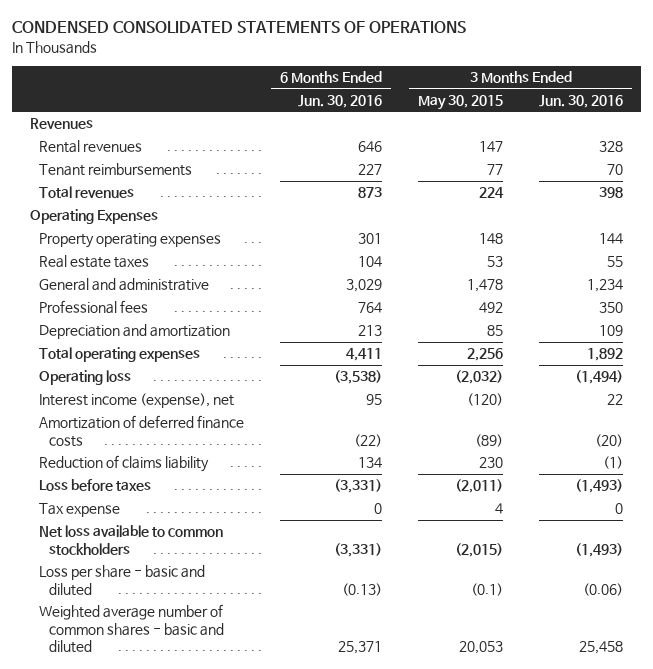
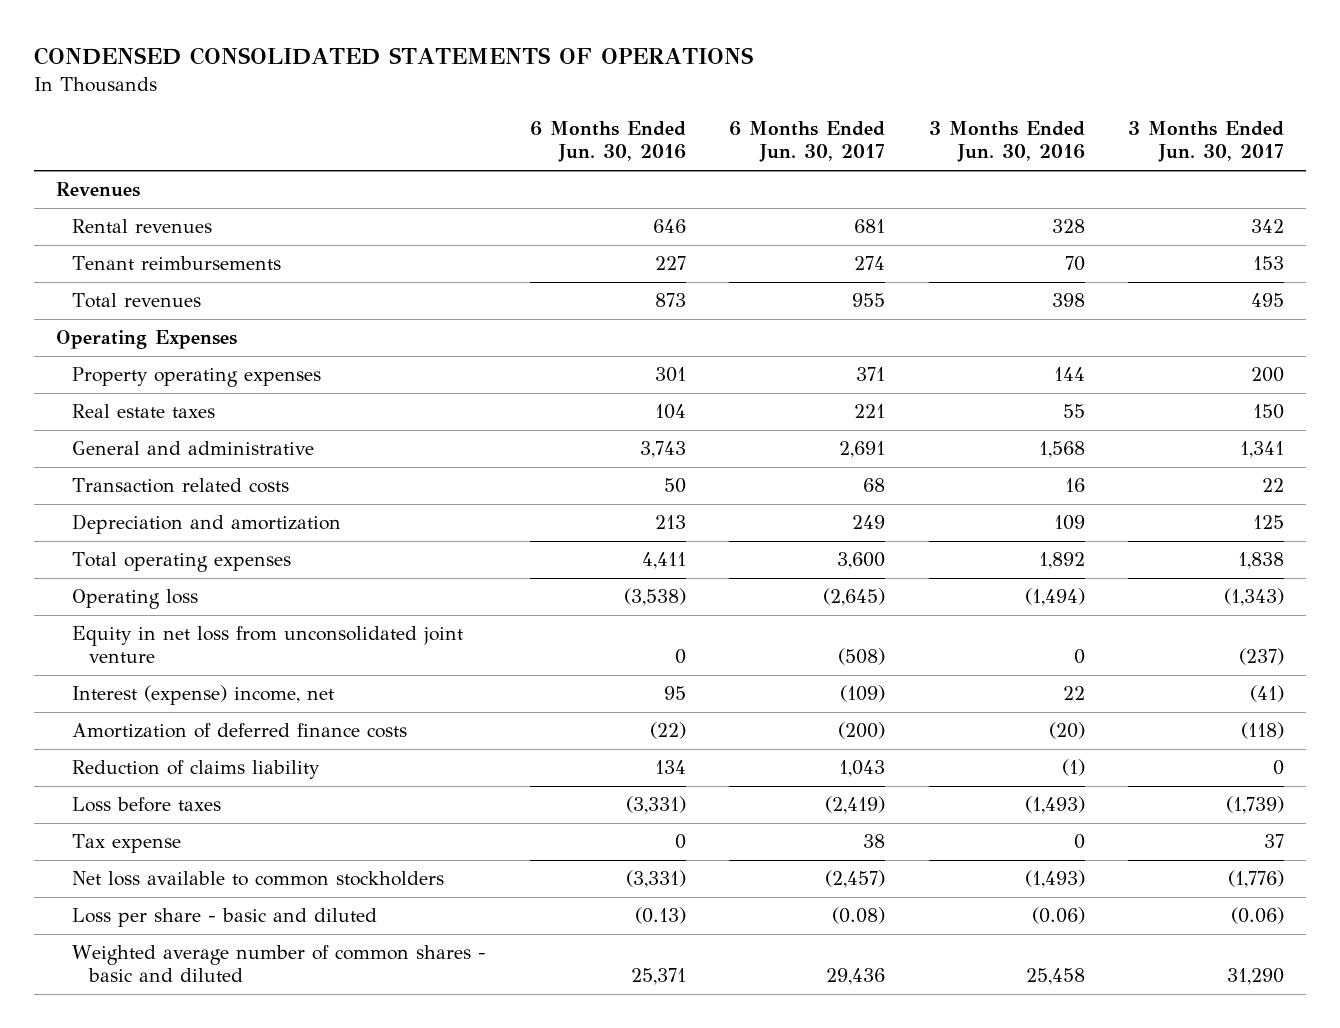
- | 6 Months Ended Jun. 30, 2016 | 3 Months Ended May 30, 2015 | 3 Months Ended Jun. 30, 2016
+ | 6 Months Ended Jun. 30, 2016 | 6 Months Ended Jun. 30, 2017 | 3 Months Ended Jun. 30, 2016 | 3 Months Ended Jun. 30, 2017
- General and administrative | 3,029 | 1,478 | 1,234
- Professional fees | 764 | 492 | 350
+ General and administrative | 3,743 | 2,691 | 1,568 | 1,341
+ Transaction related costs | 50 | 68 | 16 | 22
- Interest income (expense), net | 95 | (120) | 22
+ Equity in net loss from unconsolidated joint venture | 0 | (508) | 0 | (237)
+ Interest (expense) income, net | 95 | (109) | 22 | (41)

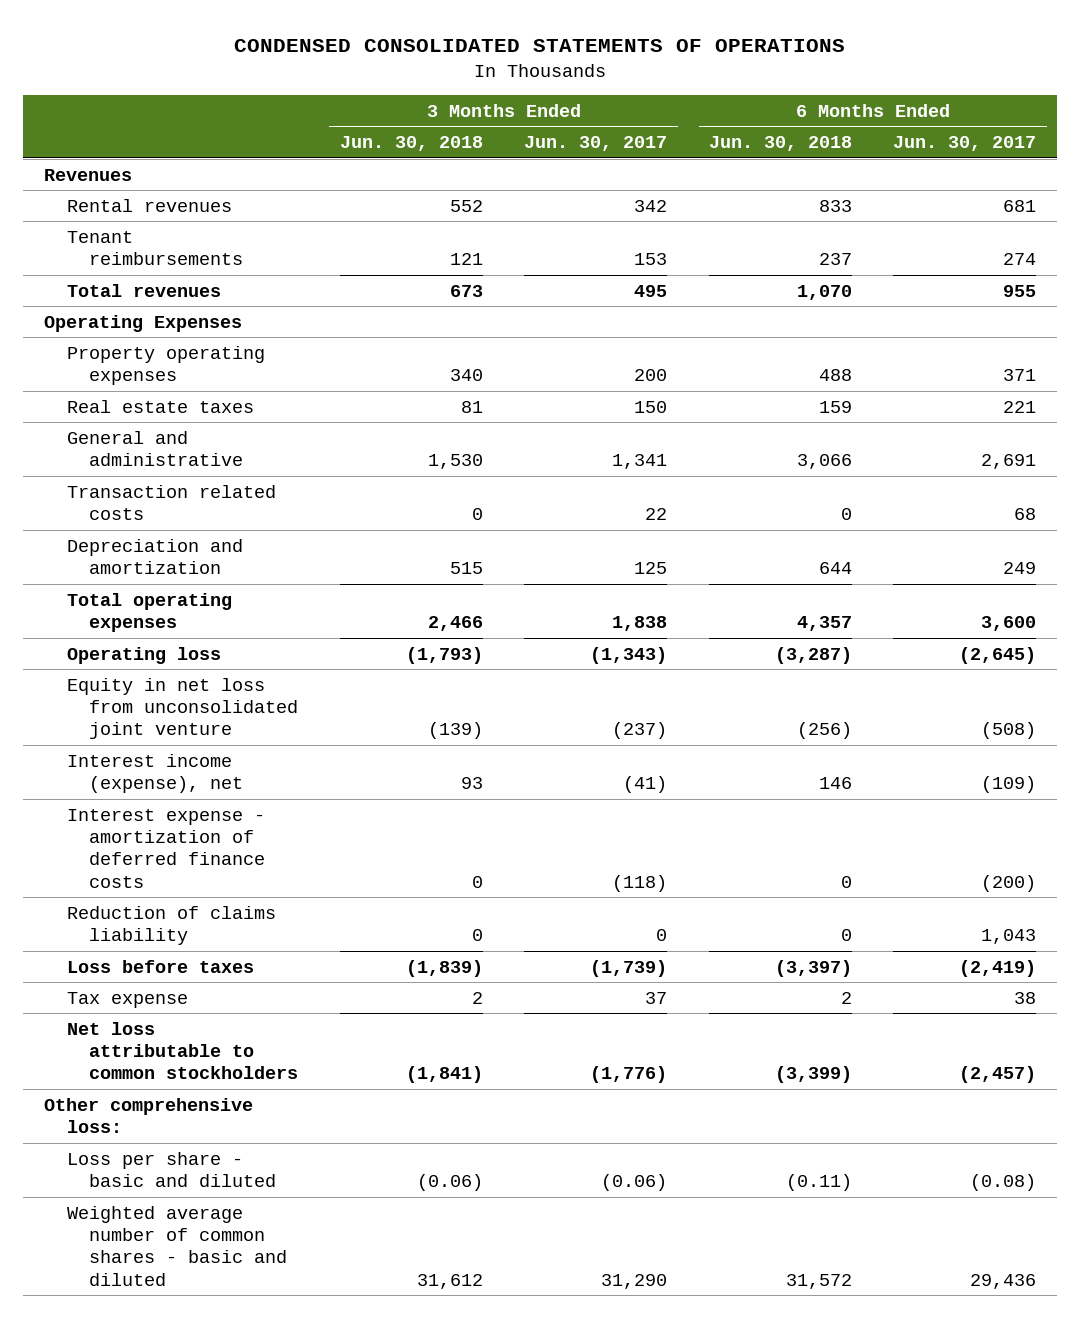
- | 6 Months Ended Jun. 30, 2016 | 6 Months Ended Jun. 30, 2017 | 3 Months Ended Jun. 30, 2016 | 3 Months Ended Jun. 30, 2017
+ | 3 Months Ended Jun. 30, 2018 | 3 Months Ended Jun. 30, 2017 | 6 Months Ended Jun. 30, 2018 | 6 Months Ended Jun. 30, 2017
- Interest (expense) income, net | 95 | (109) | 22 | (41)
- Amortization of deferred finance costs | (22) | (200) | (20) | (118)
+ Interest income (expense), net | 93 | (41) | 146 | (109)
+ Interest expense - amortization of deferred finance costs | 0 | (118) | 0 | (200)
- Net loss available to common stockholders | (3,331) | (2,457) | (1,493) | (1,776)
+ Net loss attributable to common stockholders | (1,841) | (1,776) | (3,399) | (2,457)
+ Other comprehensive loss:

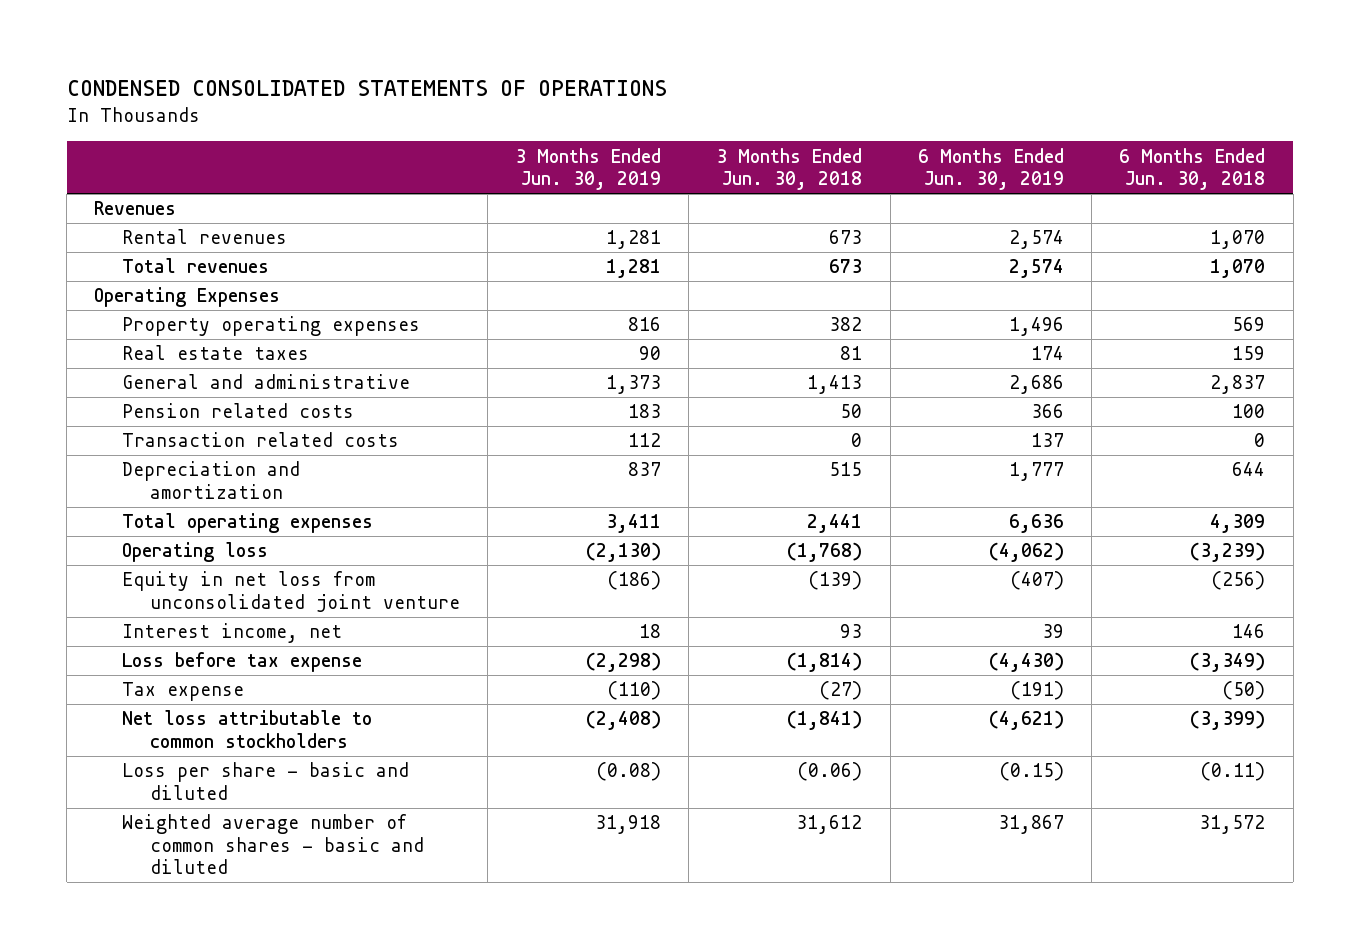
- | 3 Months Ended Jun. 30, 2018 | 3 Months Ended Jun. 30, 2017 | 6 Months Ended Jun. 30, 2018 | 6 Months Ended Jun. 30, 2017
+ | 3 Months Ended Jun. 30, 2019 | 3 Months Ended Jun. 30, 2018 | 6 Months Ended Jun. 30, 2019 | 6 Months Ended Jun. 30, 2018
- Rental revenues | 552 | 342 | 833 | 681
- Tenant reimbursements | 121 | 153 | 237 | 274
+ Rental revenues | 1,281 | 673 | 2,574 | 1,070
- Property operating expenses | 340 | 200 | 488 | 371
+ Property operating expenses | 816 | 382 | 1,496 | 569
- General and administrative | 1,530 | 1,341 | 3,066 | 2,691
+ General and administrative | 1,373 | 1,413 | 2,686 | 2,837
+ Pension related costs | 183 | 50 | 366 | 100
- Total operating expenses | 2,466 | 1,838 | 4,357 | 3,600
- Operating loss | (1,793) | (1,343) | (3,287) | (2,645)
+ Total operating expenses | 3,411 | 2,441 | 6,636 | 4,309
+ Operating loss | (2,130) | (1,768) | (4,062) | (3,239)
- Interest income (expense), net | 93 | (41) | 146 | (109)
- Interest expense - amortization of deferred finance costs | 0 | (118) | 0 | (200)
- Reduction of claims liability | 0 | 0 | 0 | 1,043
- Loss before taxes | (1,839) | (1,739) | (3,397) | (2,419)
- Tax expense | 2 | 37 | 2 | 38
+ Interest income, net | 18 | 93 | 39 | 146
+ Loss before tax expense | (2,298) | (1,814) | (4,430) | (3,349)
+ Tax expense | (110) | (27) | (191) | (50)
- Other comprehensive loss:

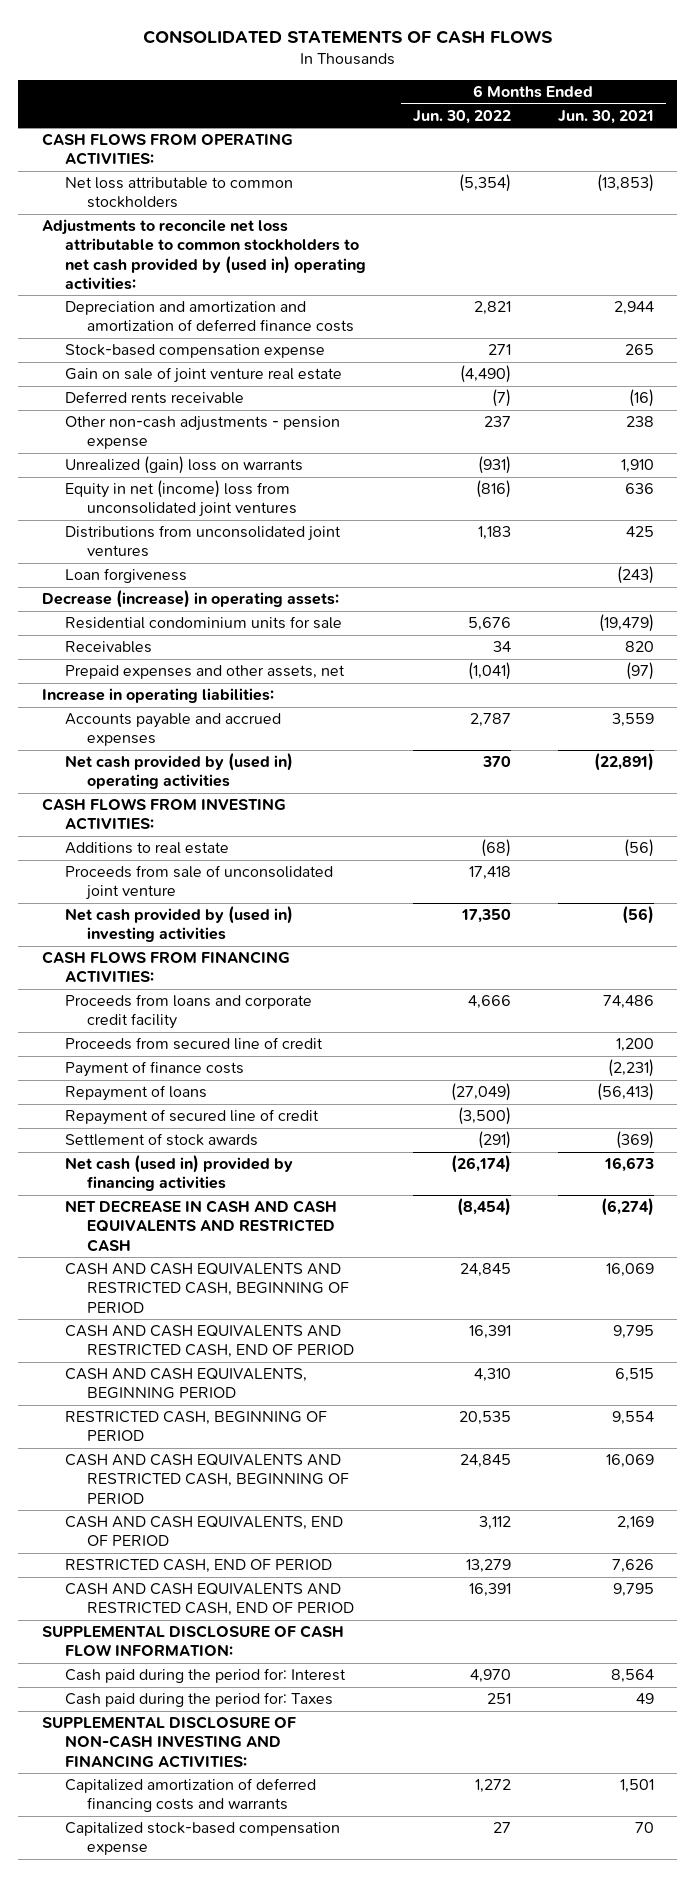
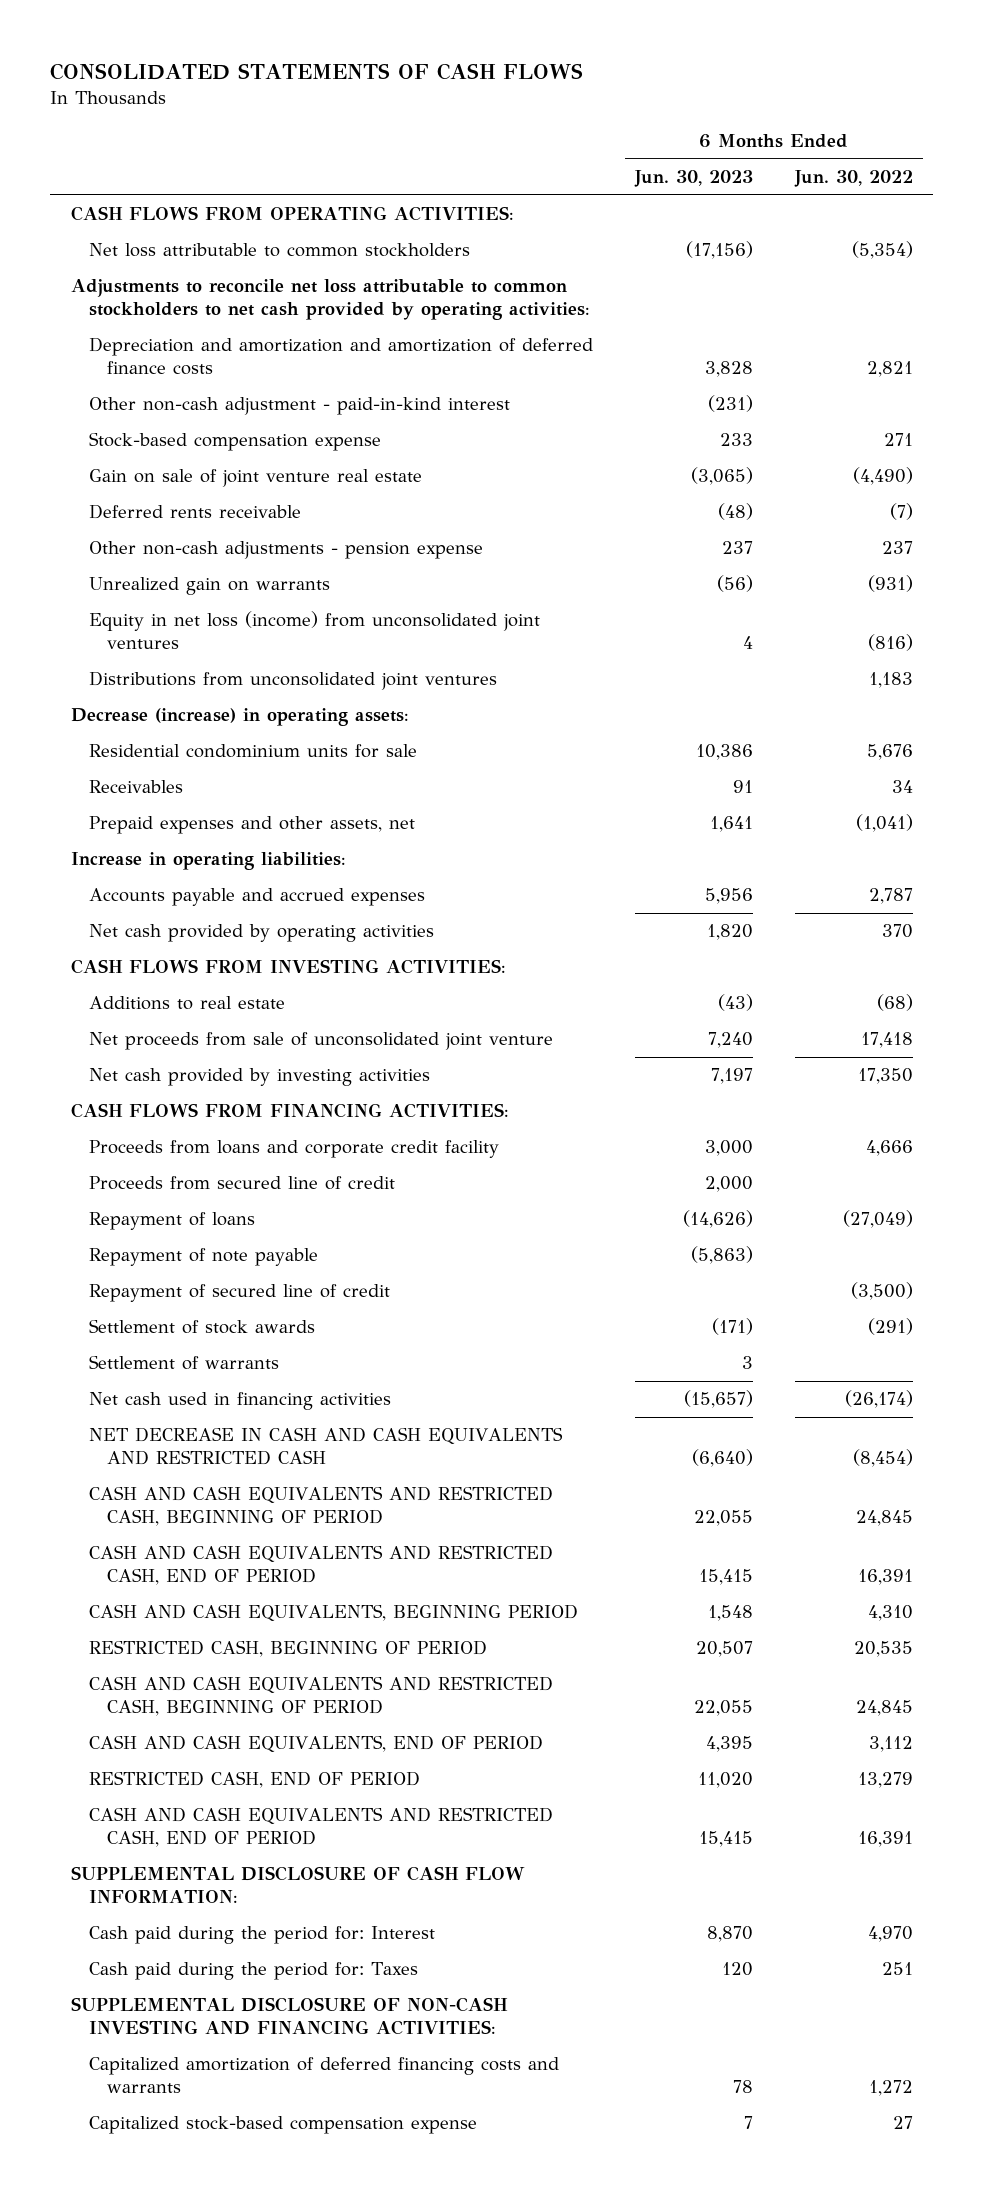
- | 6 Months Ended Jun. 30, 2022 | 6 Months Ended Jun. 30, 2021
+ | 6 Months Ended Jun. 30, 2023 | 6 Months Ended Jun. 30, 2022
- Adjustments to reconcile net loss attributable to common stockholders to net cash provided by (used in) operating activities:
+ Adjustments to reconcile net loss attributable to common stockholders to net cash provided by operating activities:
+ Other non-cash adjustment - paid-in-kind interest | (231) |
- Unrealized (gain) loss on warrants | (931) | 1,910
- Equity in net (income) loss from unconsolidated joint ventures | (816) | 636
+ Unrealized gain on warrants | (56) | (931)
+ Equity in net loss (income) from unconsolidated joint ventures | 4 | (816)
- Loan forgiveness | | (243)
- Net cash provided by (used in) operating activities | 370 | (22,891)
+ Net cash provided by operating activities | 1,820 | 370
- Proceeds from sale of unconsolidated joint venture | 17,418 |
- Net cash provided by (used in) investing activities | 17,350 | (56)
+ Net proceeds from sale of unconsolidated joint venture | 7,240 | 17,418
+ Net cash provided by investing activities | 7,197 | 17,350
- Payment of finance costs | | (2,231)
+ Repayment of note payable | (5,863) |
- Net cash (used in) provided by financing activities | (26,174) | 16,673
+ Settlement of warrants | 3 |
+ Net cash used in financing activities | (15,657) | (26,174)

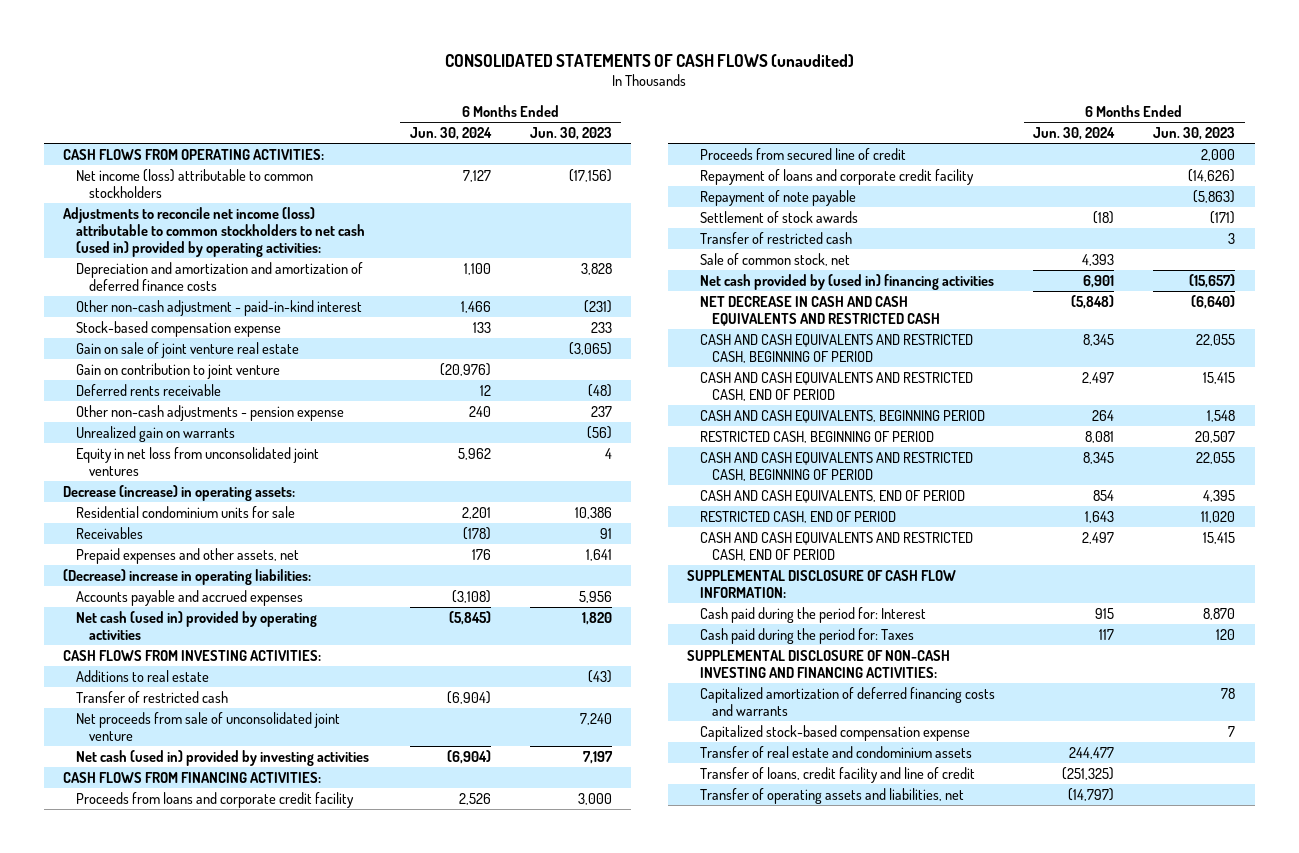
- CONSOLIDATED STATEMENTS OF CASH FLOWS
+ CONSOLIDATED STATEMENTS OF CASH FLOWS (unaudited)
- | 6 Months Ended Jun. 30, 2023 | 6 Months Ended Jun. 30, 2022
+ | 6 Months Ended Jun. 30, 2024 | 6 Months Ended Jun. 30, 2023
- Net loss attributable to common stockholders | (17,156) | (5,354)
- Adjustments to reconcile net loss attributable to common stockholders to net cash provided by operating activities:
+ Net income (loss) attributable to common stockholders | 7,127 | (17,156)
+ Adjustments to reconcile net income (loss) attributable to common stockholders to net cash (used in) provided by operating activities:
+ Gain on contribution to joint venture | (20,976) |
- Equity in net loss (income) from unconsolidated joint ventures | 4 | (816)
- Distributions from unconsolidated joint ventures | | 1,183
+ Equity in net loss from unconsolidated joint ventures | 5,962 | 4
- Increase in operating liabilities:
+ (Decrease) increase in operating liabilities:
- Net cash provided by operating activities | 1,820 | 370
+ Net cash (used in) provided by operating activities | (5,845) | 1,820
+ Transfer of restricted cash | (6,904) |
- Net cash provided by investing activities | 7,197 | 17,350
+ Net cash (used in) provided by investing activities | (6,904) | 7,197
- Repayment of loans | (14,626) | (27,049)
+ Repayment of loans and corporate credit facility | | (14,626)
- Repayment of secured line of credit | | (3,500)
- Settlement of warrants | 3 |
- Net cash used in financing activities | (15,657) | (26,174)
+ Transfer of restricted cash | | 3
+ Sale of common stock, net | 4,393 |
+ Net cash provided by (used in) financing activities | 6,901 | (15,657)
+ Transfer of real estate and condominium assets | 244,477 |
+ Transfer of loans, credit facility and line of credit | (251,325) |
+ Transfer of operating assets and liabilities, net | (14,797) |

